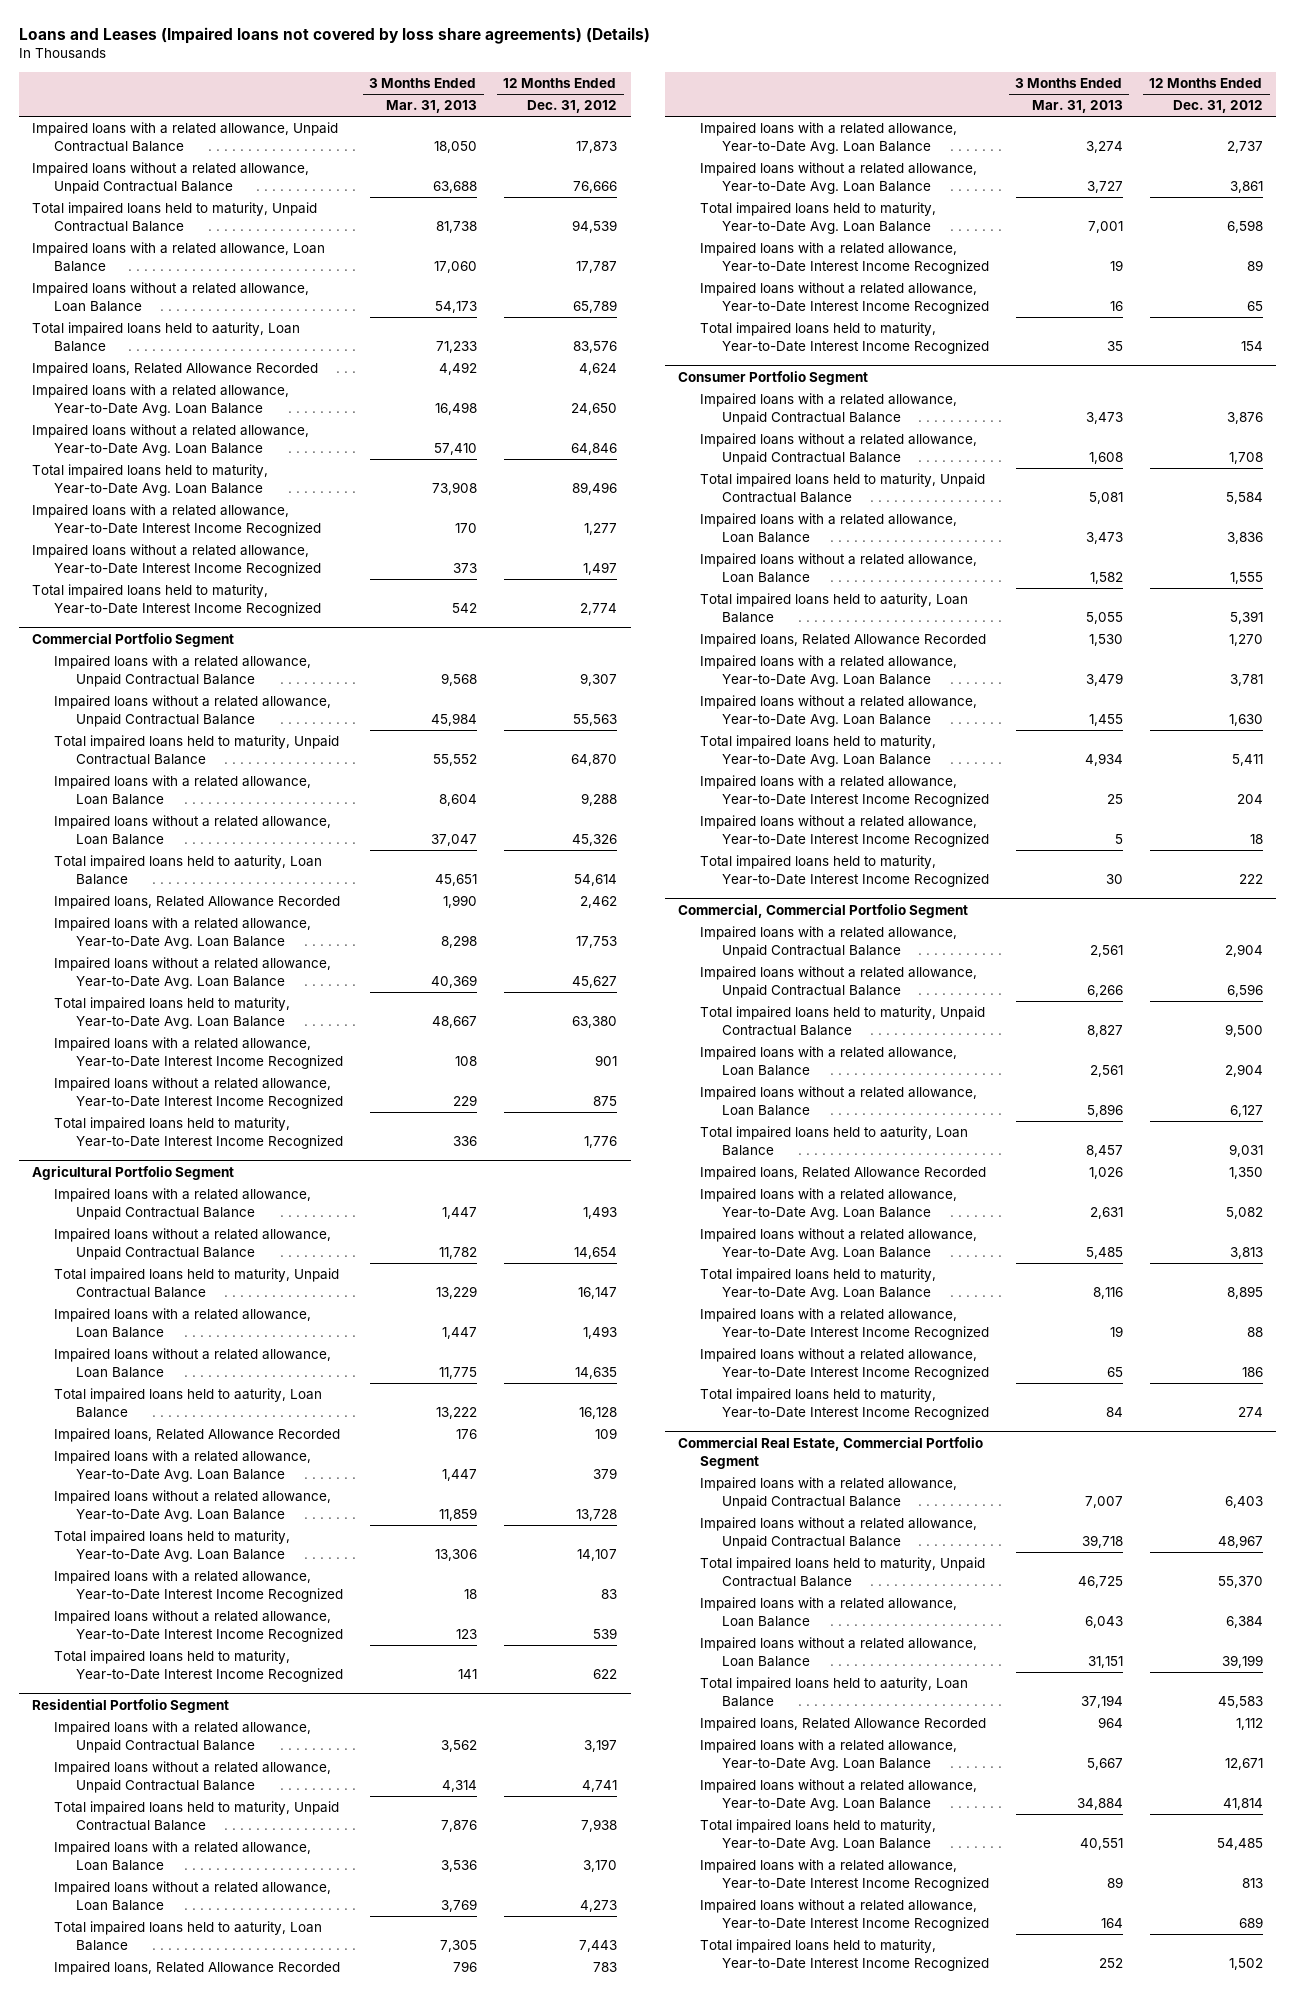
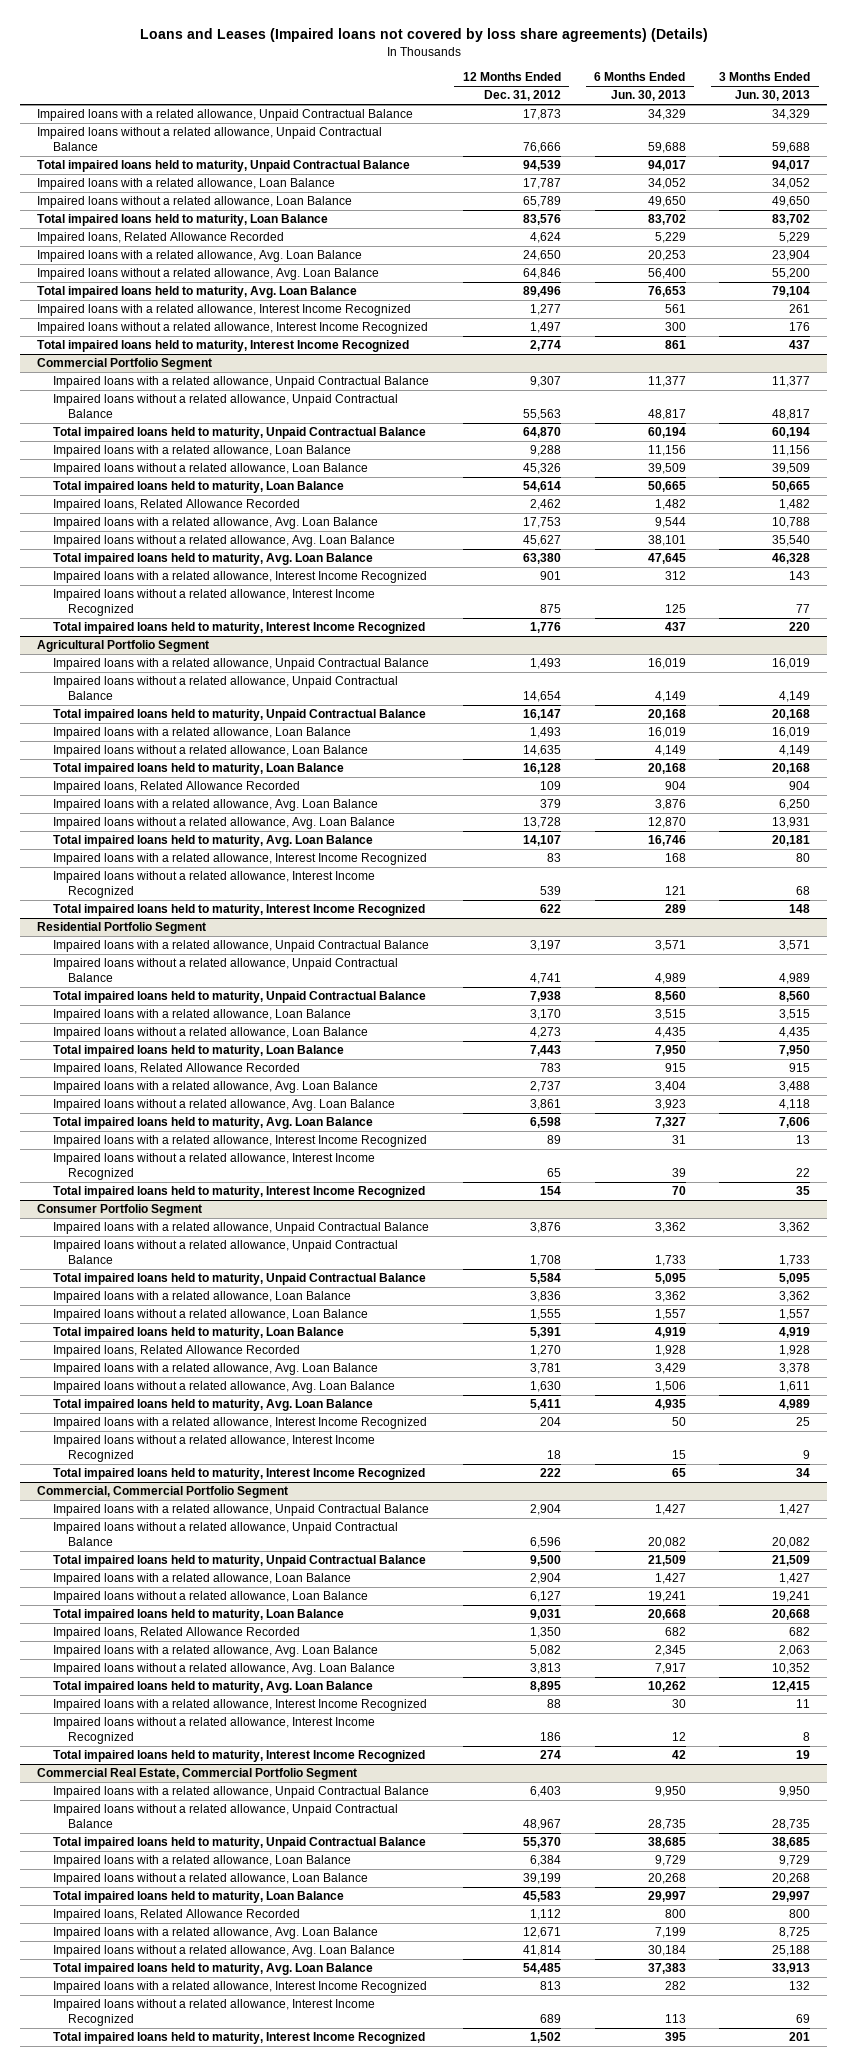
- | 3 Months Ended Mar. 31, 2013 | 12 Months Ended Dec. 31, 2012
+ | 12 Months Ended Dec. 31, 2012 | 6 Months Ended Jun. 30, 2013 | 3 Months Ended Jun. 30, 2013
- Total impaired loans held to aaturity, Loan Balance | 71,233 | 83,576
+ Total impaired loans held to maturity, Loan Balance | 83,576 | 83,702 | 83,702
- Impaired loans with a related allowance, Year-to-Date Avg. Loan Balance | 16,498 | 24,650
- Impaired loans without a related allowance, Year-to-Date Avg. Loan Balance | 57,410 | 64,846
- Total impaired loans held to maturity, Year-to-Date Avg. Loan Balance | 73,908 | 89,496
- Impaired loans with a related allowance, Year-to-Date Interest Income Recognized | 170 | 1,277
- Impaired loans without a related allowance, Year-to-Date Interest Income Recognized | 373 | 1,497
- Total impaired loans held to maturity, Year-to-Date Interest Income Recognized | 542 | 2,774
+ Impaired loans with a related allowance, Avg. Loan Balance | 24,650 | 20,253 | 23,904
+ Impaired loans without a related allowance, Avg. Loan Balance | 64,846 | 56,400 | 55,200
+ Total impaired loans held to maturity, Avg. Loan Balance | 89,496 | 76,653 | 79,104
+ Impaired loans with a related allowance, Interest Income Recognized | 1,277 | 561 | 261
+ Impaired loans without a related allowance, Interest Income Recognized | 1,497 | 300 | 176
+ Total impaired loans held to maturity, Interest Income Recognized | 2,774 | 861 | 437
@ Commercial Portfolio Segment
- Total impaired loans held to aaturity, Loan Balance | 45,651 | 54,614
+ Total impaired loans held to maturity, Loan Balance | 54,614 | 50,665 | 50,665
- Impaired loans with a related allowance, Year-to-Date Avg. Loan Balance | 8,298 | 17,753
- Impaired loans without a related allowance, Year-to-Date Avg. Loan Balance | 40,369 | 45,627
- Total impaired loans held to maturity, Year-to-Date Avg. Loan Balance | 48,667 | 63,380
- Impaired loans with a related allowance, Year-to-Date Interest Income Recognized | 108 | 901
- Impaired loans without a related allowance, Year-to-Date Interest Income Recognized | 229 | 875
- Total impaired loans held to maturity, Year-to-Date Interest Income Recognized | 336 | 1,776
+ Impaired loans with a related allowance, Avg. Loan Balance | 17,753 | 9,544 | 10,788
+ Impaired loans without a related allowance, Avg. Loan Balance | 45,627 | 38,101 | 35,540
+ Total impaired loans held to maturity, Avg. Loan Balance | 63,380 | 47,645 | 46,328
+ Impaired loans with a related allowance, Interest Income Recognized | 901 | 312 | 143
+ Impaired loans without a related allowance, Interest Income Recognized | 875 | 125 | 77
+ Total impaired loans held to maturity, Interest Income Recognized | 1,776 | 437 | 220
@ Agricultural Portfolio Segment
- Total impaired loans held to aaturity, Loan Balance | 13,222 | 16,128
+ Total impaired loans held to maturity, Loan Balance | 16,128 | 20,168 | 20,168
- Impaired loans with a related allowance, Year-to-Date Avg. Loan Balance | 1,447 | 379
- Impaired loans without a related allowance, Year-to-Date Avg. Loan Balance | 11,859 | 13,728
- Total impaired loans held to maturity, Year-to-Date Avg. Loan Balance | 13,306 | 14,107
- Impaired loans with a related allowance, Year-to-Date Interest Income Recognized | 18 | 83
- Impaired loans without a related allowance, Year-to-Date Interest Income Recognized | 123 | 539
- Total impaired loans held to maturity, Year-to-Date Interest Income Recognized | 141 | 622
+ Impaired loans with a related allowance, Avg. Loan Balance | 379 | 3,876 | 6,250
+ Impaired loans without a related allowance, Avg. Loan Balance | 13,728 | 12,870 | 13,931
+ Total impaired loans held to maturity, Avg. Loan Balance | 14,107 | 16,746 | 20,181
+ Impaired loans with a related allowance, Interest Income Recognized | 83 | 168 | 80
+ Impaired loans without a related allowance, Interest Income Recognized | 539 | 121 | 68
+ Total impaired loans held to maturity, Interest Income Recognized | 622 | 289 | 148
@ Residential Portfolio Segment
- Total impaired loans held to aaturity, Loan Balance | 7,305 | 7,443
+ Total impaired loans held to maturity, Loan Balance | 7,443 | 7,950 | 7,950
- Impaired loans with a related allowance, Year-to-Date Avg. Loan Balance | 3,274 | 2,737
- Impaired loans without a related allowance, Year-to-Date Avg. Loan Balance | 3,727 | 3,861
- Total impaired loans held to maturity, Year-to-Date Avg. Loan Balance | 7,001 | 6,598
- Impaired loans with a related allowance, Year-to-Date Interest Income Recognized | 19 | 89
- Impaired loans without a related allowance, Year-to-Date Interest Income Recognized | 16 | 65
- Total impaired loans held to maturity, Year-to-Date Interest Income Recognized | 35 | 154
+ Impaired loans with a related allowance, Avg. Loan Balance | 2,737 | 3,404 | 3,488
+ Impaired loans without a related allowance, Avg. Loan Balance | 3,861 | 3,923 | 4,118
+ Total impaired loans held to maturity, Avg. Loan Balance | 6,598 | 7,327 | 7,606
+ Impaired loans with a related allowance, Interest Income Recognized | 89 | 31 | 13
+ Impaired loans without a related allowance, Interest Income Recognized | 65 | 39 | 22
+ Total impaired loans held to maturity, Interest Income Recognized | 154 | 70 | 35
@ Consumer Portfolio Segment
- Total impaired loans held to aaturity, Loan Balance | 5,055 | 5,391
+ Total impaired loans held to maturity, Loan Balance | 5,391 | 4,919 | 4,919
- Impaired loans with a related allowance, Year-to-Date Avg. Loan Balance | 3,479 | 3,781
- Impaired loans without a related allowance, Year-to-Date Avg. Loan Balance | 1,455 | 1,630
- Total impaired loans held to maturity, Year-to-Date Avg. Loan Balance | 4,934 | 5,411
- Impaired loans with a related allowance, Year-to-Date Interest Income Recognized | 25 | 204
- Impaired loans without a related allowance, Year-to-Date Interest Income Recognized | 5 | 18
- Total impaired loans held to maturity, Year-to-Date Interest Income Recognized | 30 | 222
+ Impaired loans with a related allowance, Avg. Loan Balance | 3,781 | 3,429 | 3,378
+ Impaired loans without a related allowance, Avg. Loan Balance | 1,630 | 1,506 | 1,611
+ Total impaired loans held to maturity, Avg. Loan Balance | 5,411 | 4,935 | 4,989
+ Impaired loans with a related allowance, Interest Income Recognized | 204 | 50 | 25
+ Impaired loans without a related allowance, Interest Income Recognized | 18 | 15 | 9
+ Total impaired loans held to maturity, Interest Income Recognized | 222 | 65 | 34
@ Commercial, Commercial Portfolio Segment
- Total impaired loans held to aaturity, Loan Balance | 8,457 | 9,031
+ Total impaired loans held to maturity, Loan Balance | 9,031 | 20,668 | 20,668
- Impaired loans with a related allowance, Year-to-Date Avg. Loan Balance | 2,631 | 5,082
- Impaired loans without a related allowance, Year-to-Date Avg. Loan Balance | 5,485 | 3,813
- Total impaired loans held to maturity, Year-to-Date Avg. Loan Balance | 8,116 | 8,895
- Impaired loans with a related allowance, Year-to-Date Interest Income Recognized | 19 | 88
- Impaired loans without a related allowance, Year-to-Date Interest Income Recognized | 65 | 186
- Total impaired loans held to maturity, Year-to-Date Interest Income Recognized | 84 | 274
+ Impaired loans with a related allowance, Avg. Loan Balance | 5,082 | 2,345 | 2,063
+ Impaired loans without a related allowance, Avg. Loan Balance | 3,813 | 7,917 | 10,352
+ Total impaired loans held to maturity, Avg. Loan Balance | 8,895 | 10,262 | 12,415
+ Impaired loans with a related allowance, Interest Income Recognized | 88 | 30 | 11
+ Impaired loans without a related allowance, Interest Income Recognized | 186 | 12 | 8
+ Total impaired loans held to maturity, Interest Income Recognized | 274 | 42 | 19
@ Commercial Real Estate, Commercial Portfolio Segment
- Total impaired loans held to aaturity, Loan Balance | 37,194 | 45,583
+ Total impaired loans held to maturity, Loan Balance | 45,583 | 29,997 | 29,997
- Impaired loans with a related allowance, Year-to-Date Avg. Loan Balance | 5,667 | 12,671
- Impaired loans without a related allowance, Year-to-Date Avg. Loan Balance | 34,884 | 41,814
- Total impaired loans held to maturity, Year-to-Date Avg. Loan Balance | 40,551 | 54,485
- Impaired loans with a related allowance, Year-to-Date Interest Income Recognized | 89 | 813
- Impaired loans without a related allowance, Year-to-Date Interest Income Recognized | 164 | 689
- Total impaired loans held to maturity, Year-to-Date Interest Income Recognized | 252 | 1,502
+ Impaired loans with a related allowance, Avg. Loan Balance | 12,671 | 7,199 | 8,725
+ Impaired loans without a related allowance, Avg. Loan Balance | 41,814 | 30,184 | 25,188
+ Total impaired loans held to maturity, Avg. Loan Balance | 54,485 | 37,383 | 33,913
+ Impaired loans with a related allowance, Interest Income Recognized | 813 | 282 | 132
+ Impaired loans without a related allowance, Interest Income Recognized | 689 | 113 | 69
+ Total impaired loans held to maturity, Interest Income Recognized | 1,502 | 395 | 201

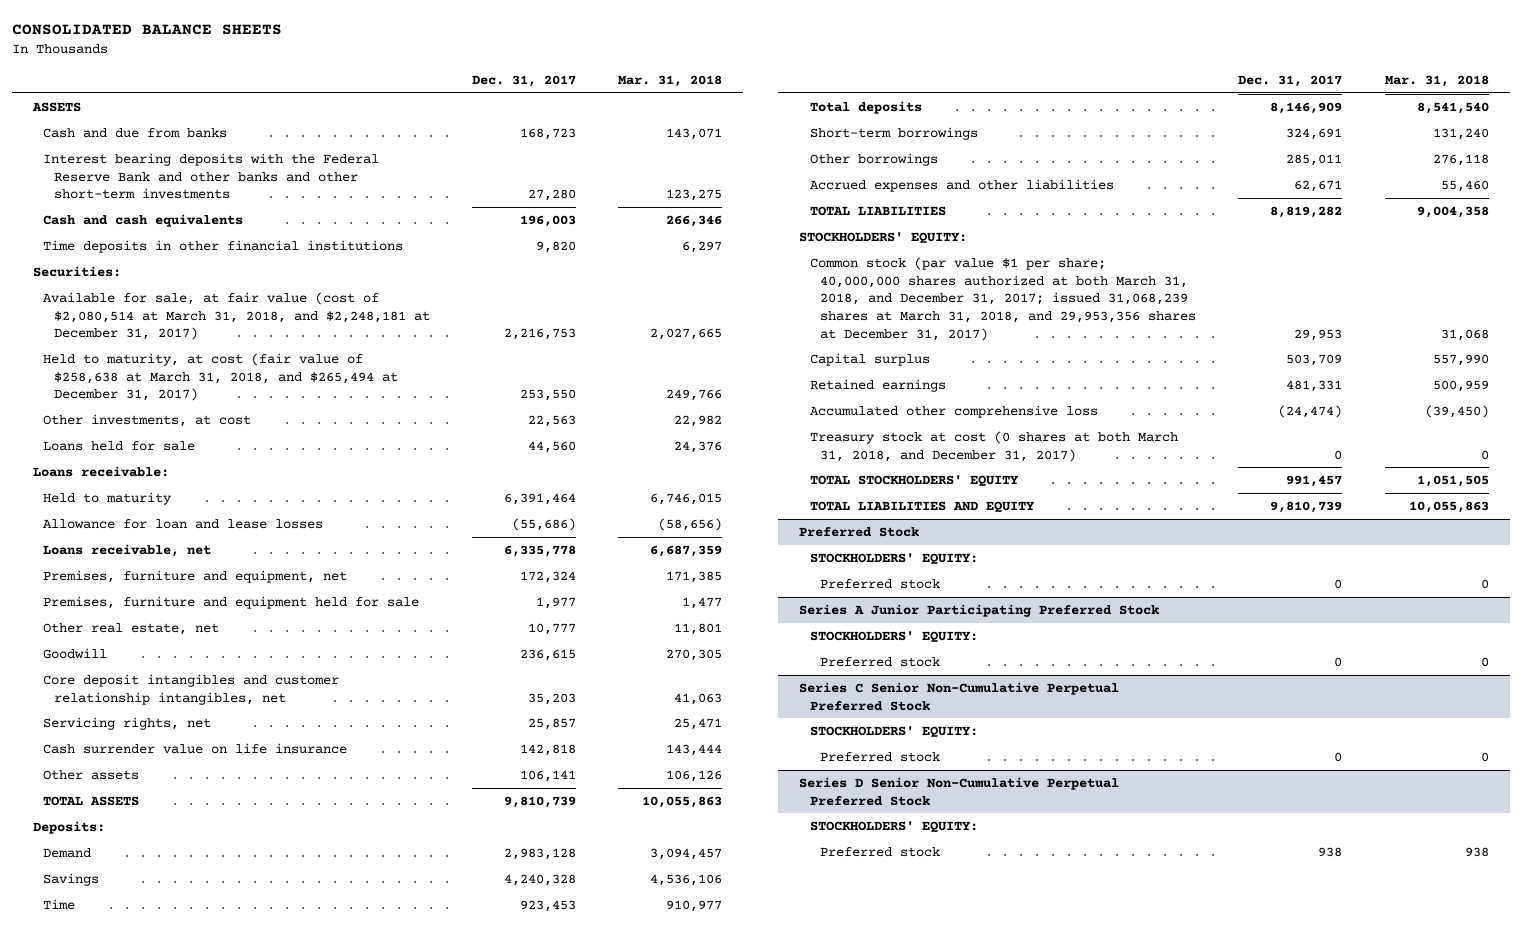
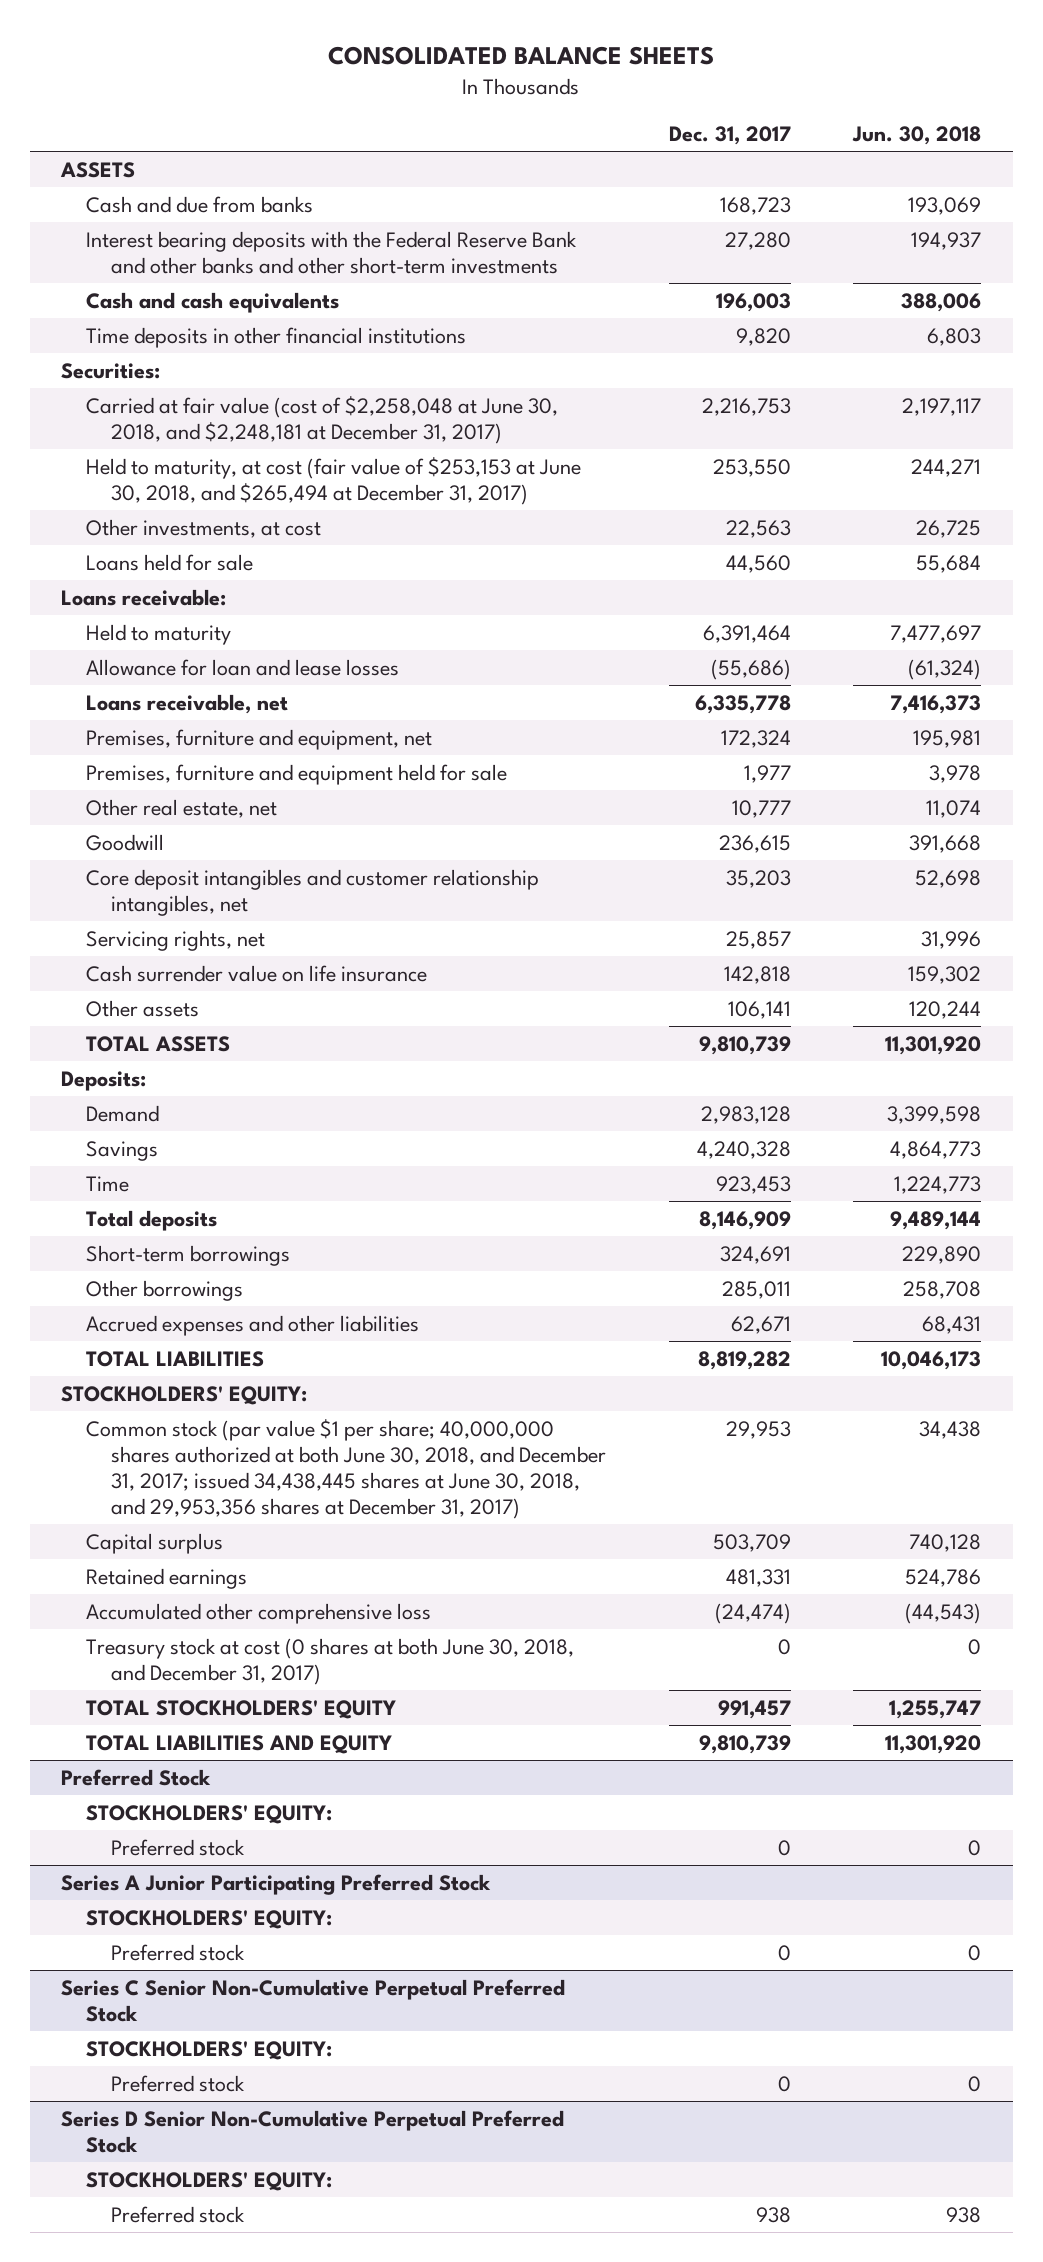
- | Dec. 31, 2017 | Mar. 31, 2018
+ | Dec. 31, 2017 | Jun. 30, 2018
- Available for sale, at fair value (cost of $2,080,514 at March 31, 2018, and $2,248,181 at December 31, 2017) | 2,216,753 | 2,027,665
- Held to maturity, at cost (fair value of $258,638 at March 31, 2018, and $265,494 at December 31, 2017) | 253,550 | 249,766
+ Carried at fair value (cost of $2,258,048 at June 30, 2018, and $2,248,181 at December 31, 2017) | 2,216,753 | 2,197,117
+ Held to maturity, at cost (fair value of $253,153 at June 30, 2018, and $265,494 at December 31, 2017) | 253,550 | 244,271
- Common stock (par value $1 per share; 40,000,000 shares authorized at both March 31, 2018, and December 31, 2017; issued 31,068,239 shares at March 31, 2018, and 29,953,356 shares at December 31, 2017) | 29,953 | 31,068
+ Common stock (par value $1 per share; 40,000,000 shares authorized at both June 30, 2018, and December 31, 2017; issued 34,438,445 shares at June 30, 2018, and 29,953,356 shares at December 31, 2017) | 29,953 | 34,438
- Treasury stock at cost (0 shares at both March 31, 2018, and December 31, 2017) | 0 | 0
+ Treasury stock at cost (0 shares at both June 30, 2018, and December 31, 2017) | 0 | 0

